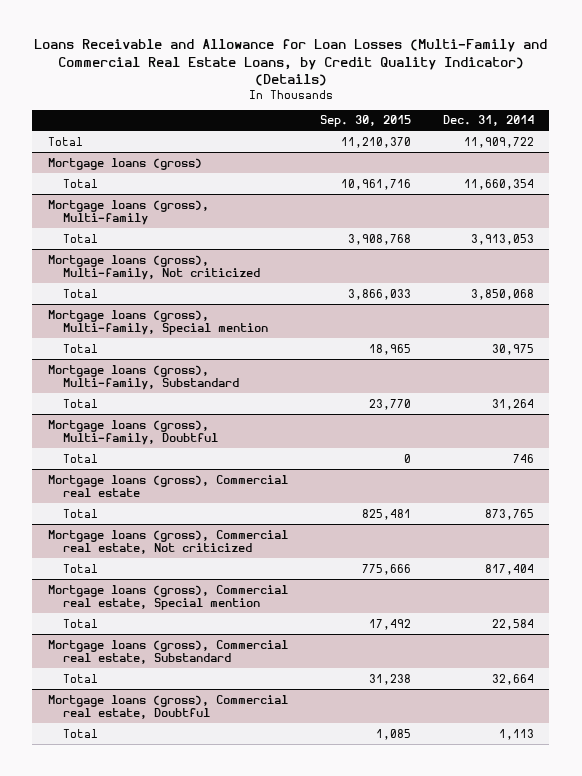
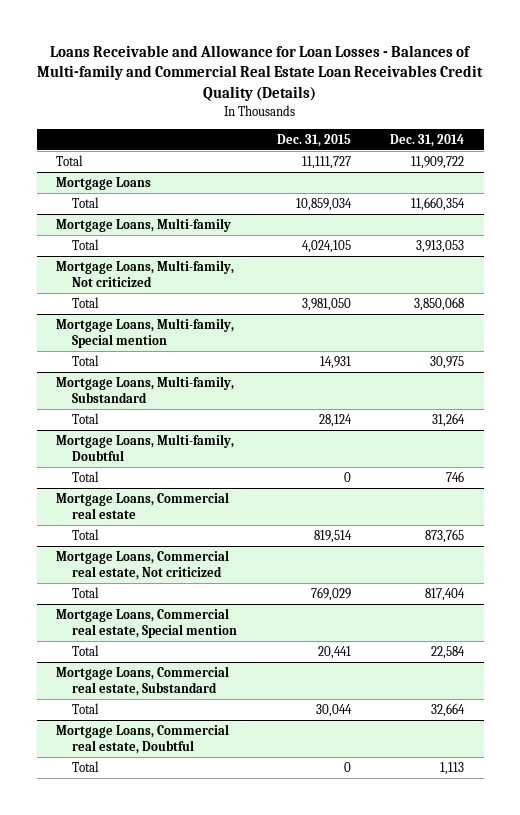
- Loans Receivable and Allowance for Loan Losses (Multi-Family and Commercial Real Estate Loans, by Credit Quality Indicator) (Details)
+ Loans Receivable and Allowance for Loan Losses - Balances of Multi-family and Commercial Real Estate Loan Receivables Credit Quality (Details)
- | Sep. 30, 2015 | Dec. 31, 2014
+ | Dec. 31, 2015 | Dec. 31, 2014
- Mortgage loans (gross)
+ Mortgage Loans
- Mortgage loans (gross), Multi-family
+ Mortgage Loans, Multi-family
- Mortgage loans (gross), Multi-family, Not criticized
+ Mortgage Loans, Multi-family, Not criticized
- Mortgage loans (gross), Multi-family, Special mention
+ Mortgage Loans, Multi-family, Special mention
- Mortgage loans (gross), Multi-family, Substandard
+ Mortgage Loans, Multi-family, Substandard
- Mortgage loans (gross), Multi-family, Doubtful
+ Mortgage Loans, Multi-family, Doubtful
- Mortgage loans (gross), Commercial real estate
+ Mortgage Loans, Commercial real estate
- Mortgage loans (gross), Commercial real estate, Not criticized
+ Mortgage Loans, Commercial real estate, Not criticized
- Mortgage loans (gross), Commercial real estate, Special mention
+ Mortgage Loans, Commercial real estate, Special mention
- Mortgage loans (gross), Commercial real estate, Substandard
+ Mortgage Loans, Commercial real estate, Substandard
- Mortgage loans (gross), Commercial real estate, Doubtful
+ Mortgage Loans, Commercial real estate, Doubtful

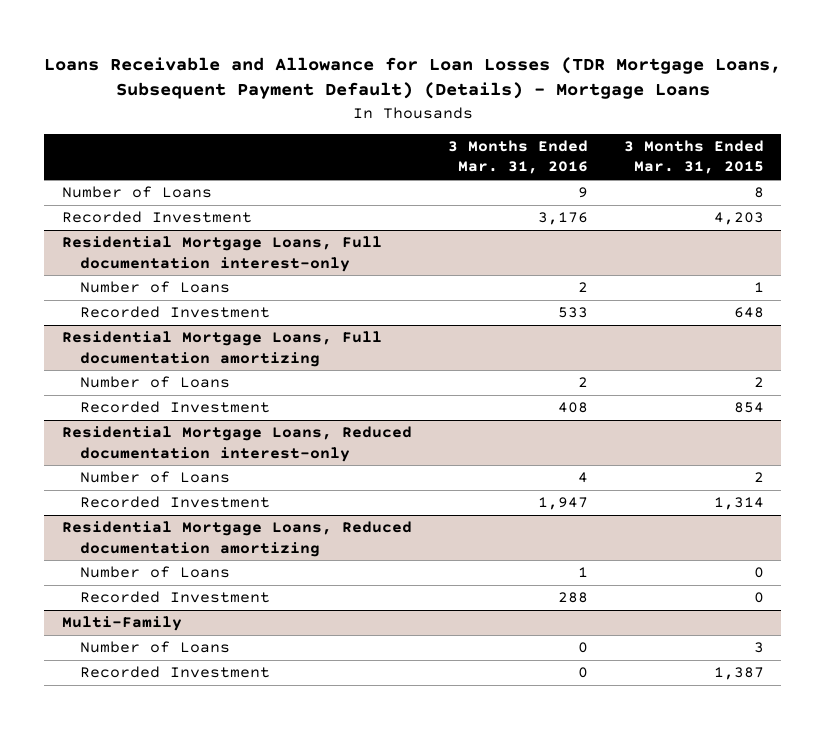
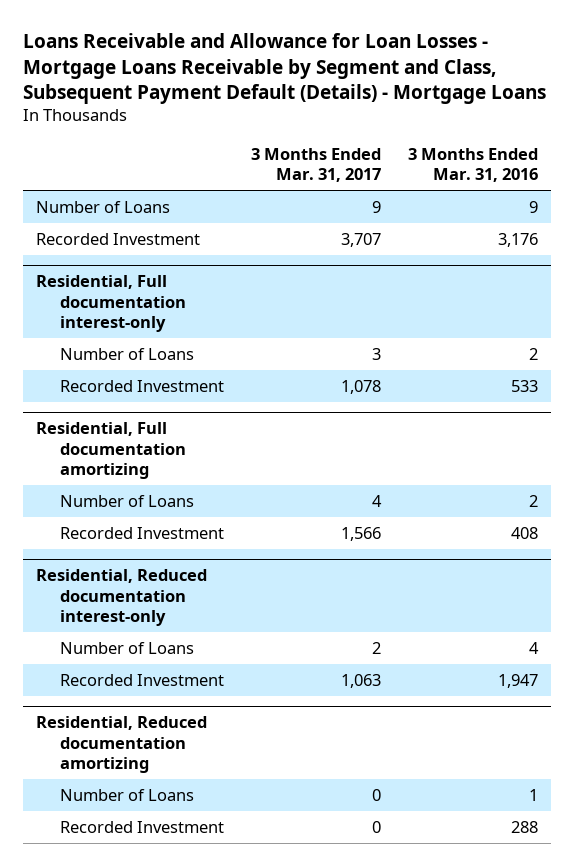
- Loans Receivable and Allowance for Loan Losses (TDR Mortgage Loans, Subsequent Payment Default) (Details) - Mortgage Loans
+ Loans Receivable and Allowance for Loan Losses - Mortgage Loans Receivable by Segment and Class, Subsequent Payment Default (Details) - Mortgage Loans
- | 3 Months Ended Mar. 31, 2016 | 3 Months Ended Mar. 31, 2015
+ | 3 Months Ended Mar. 31, 2017 | 3 Months Ended Mar. 31, 2016
- Residential Mortgage Loans, Full documentation interest-only
+ Residential, Full documentation interest-only
- Residential Mortgage Loans, Full documentation amortizing
+ Residential, Full documentation amortizing
- Residential Mortgage Loans, Reduced documentation interest-only
+ Residential, Reduced documentation interest-only
- Residential Mortgage Loans, Reduced documentation amortizing
+ Residential, Reduced documentation amortizing
- Multi-Family
- Number of Loans | 0 | 3
- Recorded Investment | 0 | 1,387

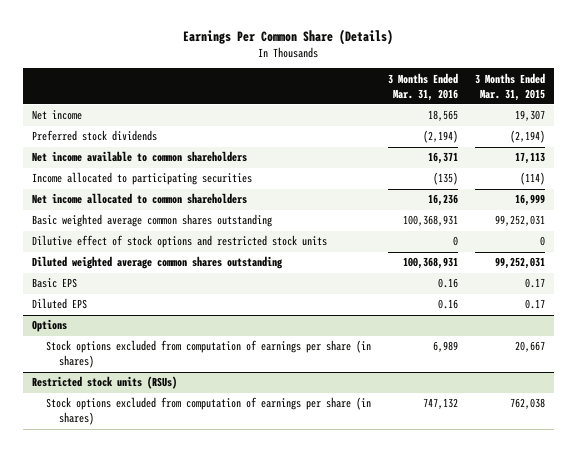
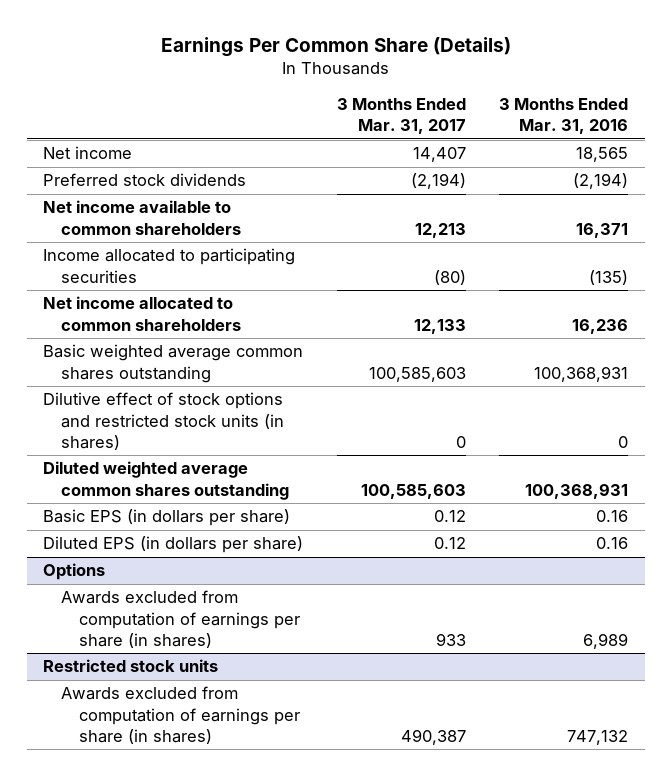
- | 3 Months Ended Mar. 31, 2016 | 3 Months Ended Mar. 31, 2015
+ | 3 Months Ended Mar. 31, 2017 | 3 Months Ended Mar. 31, 2016
- Dilutive effect of stock options and restricted stock units | 0 | 0
+ Dilutive effect of stock options and restricted stock units (in shares) | 0 | 0
- Basic EPS | 0.16 | 0.17
- Diluted EPS | 0.16 | 0.17
+ Basic EPS (in dollars per share) | 0.12 | 0.16
+ Diluted EPS (in dollars per share) | 0.12 | 0.16
@ Options
- Stock options excluded from computation of earnings per share (in shares) | 6,989 | 20,667
- Restricted stock units (RSUs)
- Stock options excluded from computation of earnings per share (in shares) | 747,132 | 762,038
@ Options
+ Awards excluded from computation of earnings per share (in shares) | 933 | 6,989
+ Restricted stock units
+ Awards excluded from computation of earnings per share (in shares) | 490,387 | 747,132

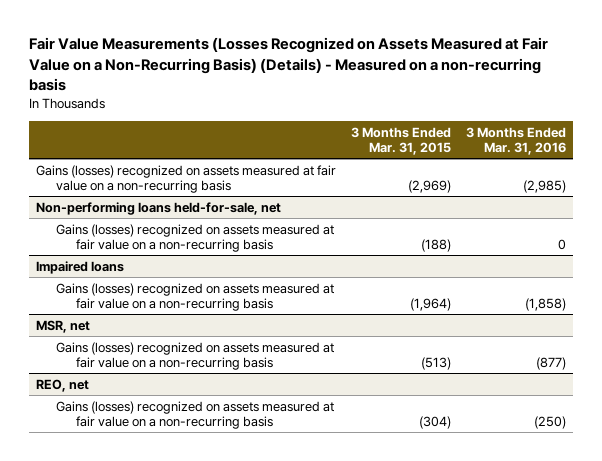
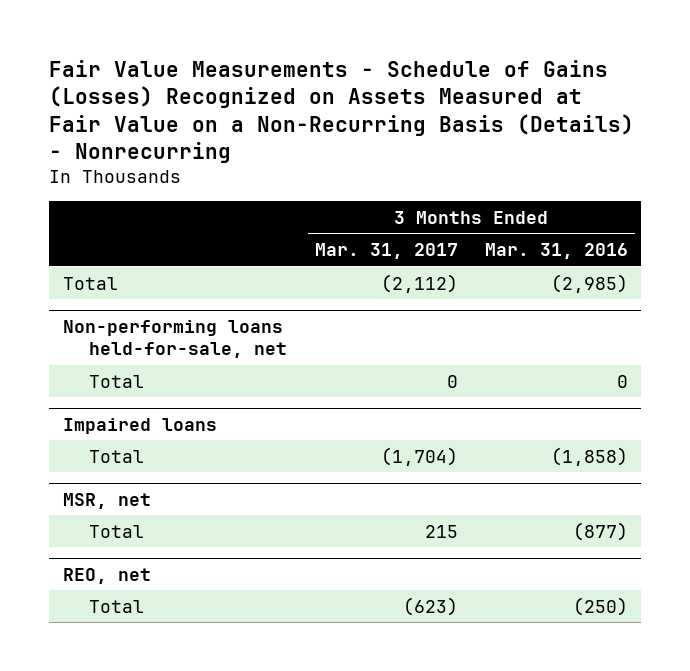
- Fair Value Measurements (Losses Recognized on Assets Measured at Fair Value on a Non-Recurring Basis) (Details) - Measured on a non-recurring basis
+ Fair Value Measurements - Schedule of Gains (Losses) Recognized on Assets Measured at Fair Value on a Non-Recurring Basis (Details) - Nonrecurring
- | 3 Months Ended Mar. 31, 2015 | 3 Months Ended Mar. 31, 2016
+ | 3 Months Ended Mar. 31, 2017 | 3 Months Ended Mar. 31, 2016
- Gains (losses) recognized on assets measured at fair value on a non-recurring basis | (2,969) | (2,985)
+ Total | (2,112) | (2,985)
@ Non-performing loans held-for-sale, net
- Gains (losses) recognized on assets measured at fair value on a non-recurring basis | (188) | 0
+ Total | 0 | 0
@ Impaired loans
- Gains (losses) recognized on assets measured at fair value on a non-recurring basis | (1,964) | (1,858)
+ Total | (1,704) | (1,858)
@ MSR, net
- Gains (losses) recognized on assets measured at fair value on a non-recurring basis | (513) | (877)
+ Total | 215 | (877)
@ REO, net
- Gains (losses) recognized on assets measured at fair value on a non-recurring basis | (304) | (250)
+ Total | (623) | (250)

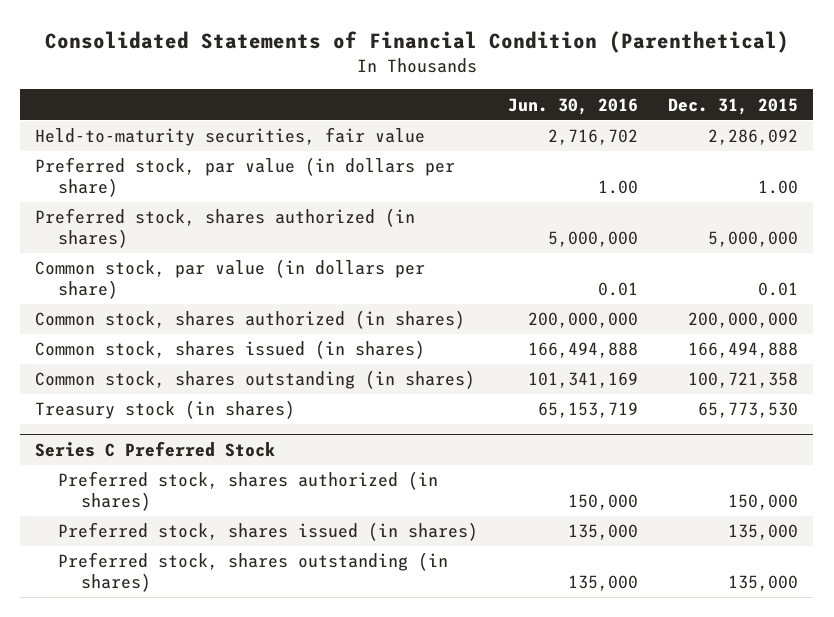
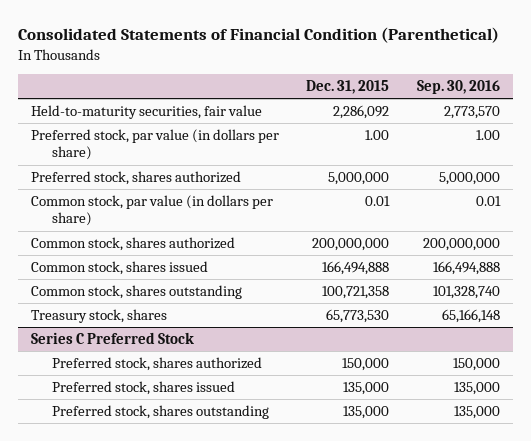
- | Jun. 30, 2016 | Dec. 31, 2015
+ | Dec. 31, 2015 | Sep. 30, 2016
- Preferred stock, shares authorized (in shares) | 5,000,000 | 5,000,000
+ Preferred stock, shares authorized | 5,000,000 | 5,000,000
- Common stock, shares authorized (in shares) | 200,000,000 | 200,000,000
- Common stock, shares issued (in shares) | 166,494,888 | 166,494,888
- Common stock, shares outstanding (in shares) | 101,341,169 | 100,721,358
- Treasury stock (in shares) | 65,153,719 | 65,773,530
+ Common stock, shares authorized | 200,000,000 | 200,000,000
+ Common stock, shares issued | 166,494,888 | 166,494,888
+ Common stock, shares outstanding | 100,721,358 | 101,328,740
+ Treasury stock, shares | 65,773,530 | 65,166,148
@ Series C Preferred Stock
- Preferred stock, shares authorized (in shares) | 150,000 | 150,000
- Preferred stock, shares issued (in shares) | 135,000 | 135,000
- Preferred stock, shares outstanding (in shares) | 135,000 | 135,000
+ Preferred stock, shares authorized | 150,000 | 150,000
+ Preferred stock, shares issued | 135,000 | 135,000
+ Preferred stock, shares outstanding | 135,000 | 135,000

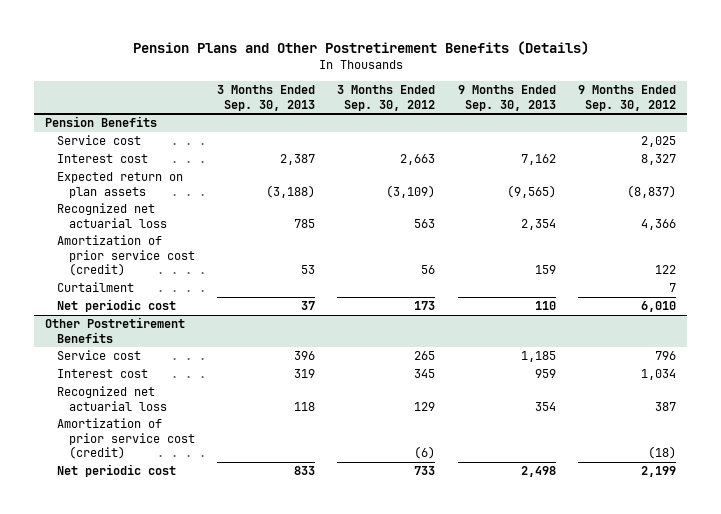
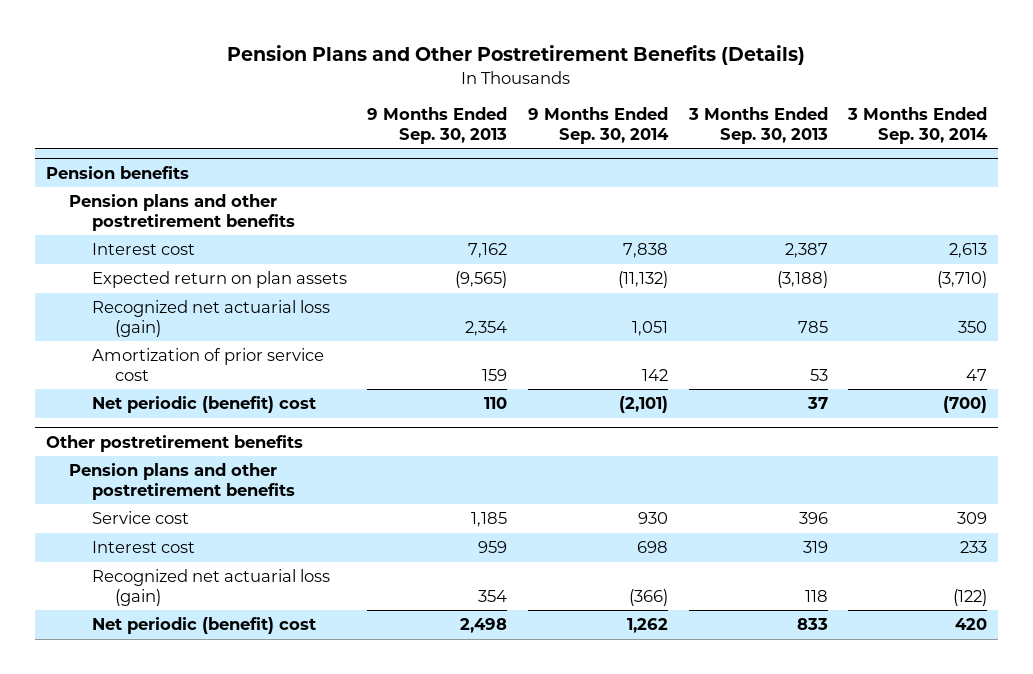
- | 3 Months Ended Sep. 30, 2013 | 3 Months Ended Sep. 30, 2012 | 9 Months Ended Sep. 30, 2013 | 9 Months Ended Sep. 30, 2012
+ | 9 Months Ended Sep. 30, 2013 | 9 Months Ended Sep. 30, 2014 | 3 Months Ended Sep. 30, 2013 | 3 Months Ended Sep. 30, 2014
- Pension Benefits
- Service cost | | | | 2,025
+ Pension benefits
+ Pension plans and other postretirement benefits
- Recognized net actuarial loss | 785 | 563 | 2,354 | 4,366
- Amortization of prior service cost (credit) | 53 | 56 | 159 | 122
- Curtailment | | | | 7
- Net periodic cost | 37 | 173 | 110 | 6,010
- Other Postretirement Benefits
+ Recognized net actuarial loss (gain) | 2,354 | 1,051 | 785 | 350
+ Amortization of prior service cost | 159 | 142 | 53 | 47
+ Net periodic (benefit) cost | 110 | (2,101) | 37 | (700)
+ Other postretirement benefits
+ Pension plans and other postretirement benefits
- Recognized net actuarial loss | 118 | 129 | 354 | 387
- Amortization of prior service cost (credit) | | (6) | | (18)
- Net periodic cost | 833 | 733 | 2,498 | 2,199
+ Recognized net actuarial loss (gain) | 354 | (366) | 118 | (122)
+ Net periodic (benefit) cost | 2,498 | 1,262 | 833 | 420

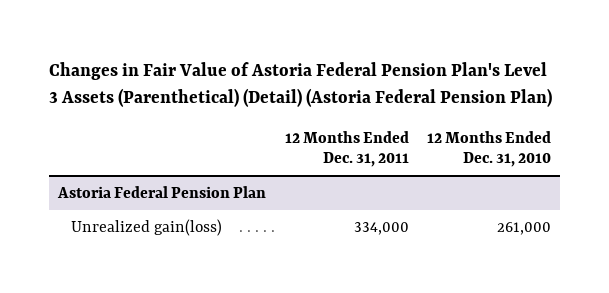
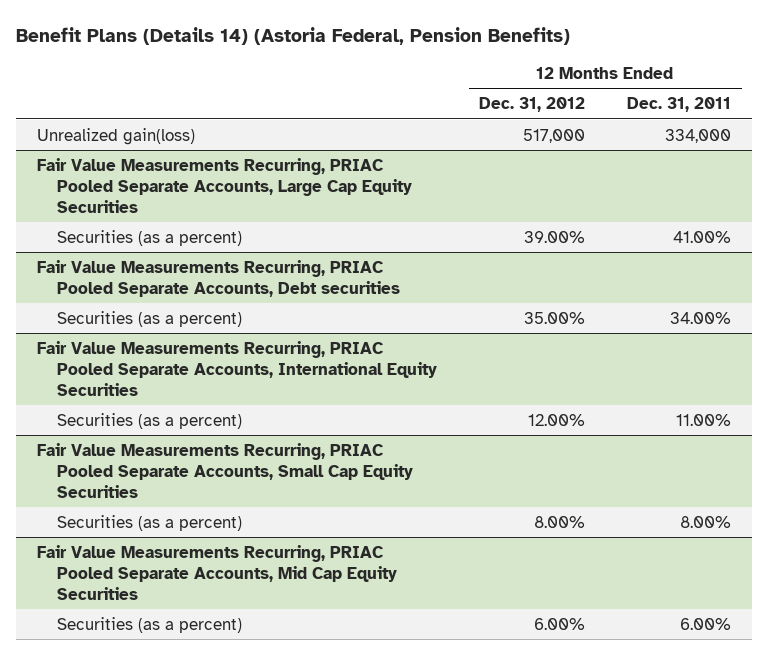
- Changes in Fair Value of Astoria Federal Pension Plan's Level 3 Assets (Parenthetical) (Detail) (Astoria Federal Pension Plan)
+ Benefit Plans (Details 14) (Astoria Federal, Pension Benefits)
- | 12 Months Ended Dec. 31, 2011 | 12 Months Ended Dec. 31, 2010
+ | 12 Months Ended Dec. 31, 2012 | 12 Months Ended Dec. 31, 2011
- Astoria Federal Pension Plan
+ Fair Value Measurements Recurring, PRIAC Pooled Separate Accounts, Large Cap Equity Securities
+ Securities (as a percent) | 39.00% | 41.00%
+ Fair Value Measurements Recurring, PRIAC Pooled Separate Accounts, Debt securities
+ Securities (as a percent) | 35.00% | 34.00%
+ Fair Value Measurements Recurring, PRIAC Pooled Separate Accounts, International Equity Securities
+ Securities (as a percent) | 12.00% | 11.00%
+ Fair Value Measurements Recurring, PRIAC Pooled Separate Accounts, Small Cap Equity Securities
+ Securities (as a percent) | 8.00% | 8.00%
+ Fair Value Measurements Recurring, PRIAC Pooled Separate Accounts, Mid Cap Equity Securities
+ Securities (as a percent) | 6.00% | 6.00%

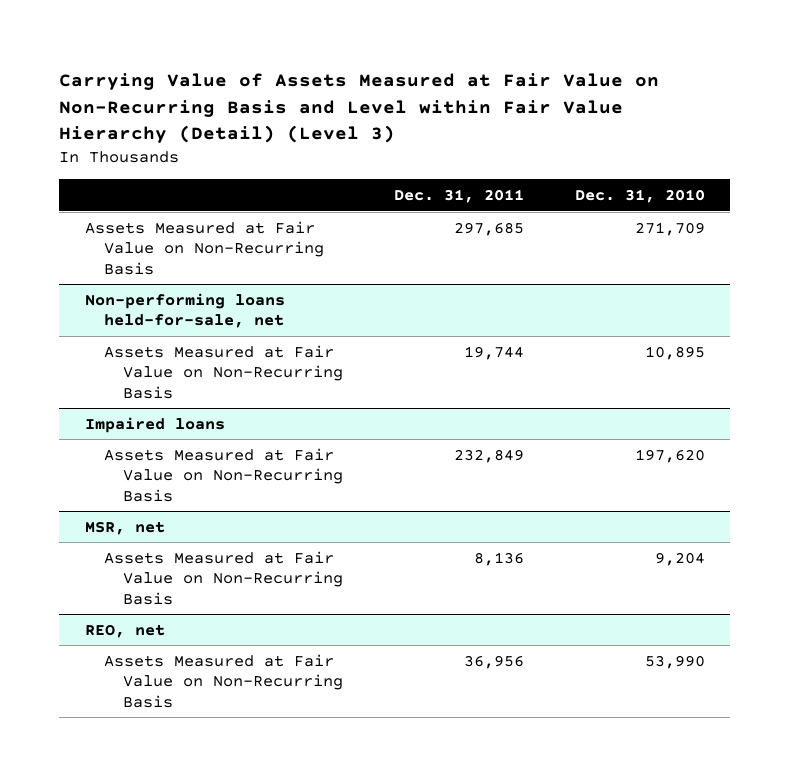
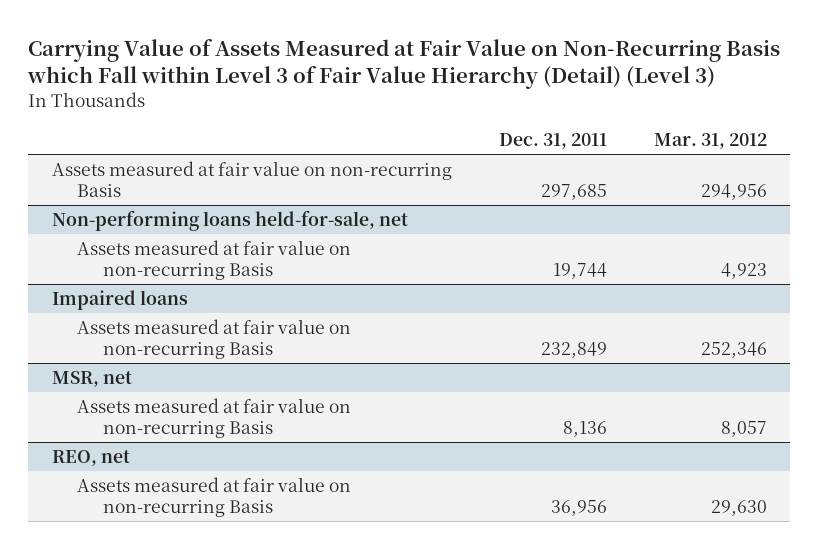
- Carrying Value of Assets Measured at Fair Value on Non-Recurring Basis and Level within Fair Value Hierarchy (Detail) (Level 3)
+ Carrying Value of Assets Measured at Fair Value on Non-Recurring Basis which Fall within Level 3 of Fair Value Hierarchy (Detail) (Level 3)
- | Dec. 31, 2011 | Dec. 31, 2010
+ | Dec. 31, 2011 | Mar. 31, 2012
- Assets Measured at Fair Value on Non-Recurring Basis | 297,685 | 271,709
+ Assets measured at fair value on non-recurring Basis | 297,685 | 294,956
@ Non-performing loans held-for-sale, net
- Assets Measured at Fair Value on Non-Recurring Basis | 19,744 | 10,895
+ Assets measured at fair value on non-recurring Basis | 19,744 | 4,923
@ Impaired loans
- Assets Measured at Fair Value on Non-Recurring Basis | 232,849 | 197,620
+ Assets measured at fair value on non-recurring Basis | 232,849 | 252,346
@ MSR, net
- Assets Measured at Fair Value on Non-Recurring Basis | 8,136 | 9,204
+ Assets measured at fair value on non-recurring Basis | 8,136 | 8,057
@ REO, net
- Assets Measured at Fair Value on Non-Recurring Basis | 36,956 | 53,990
+ Assets measured at fair value on non-recurring Basis | 36,956 | 29,630

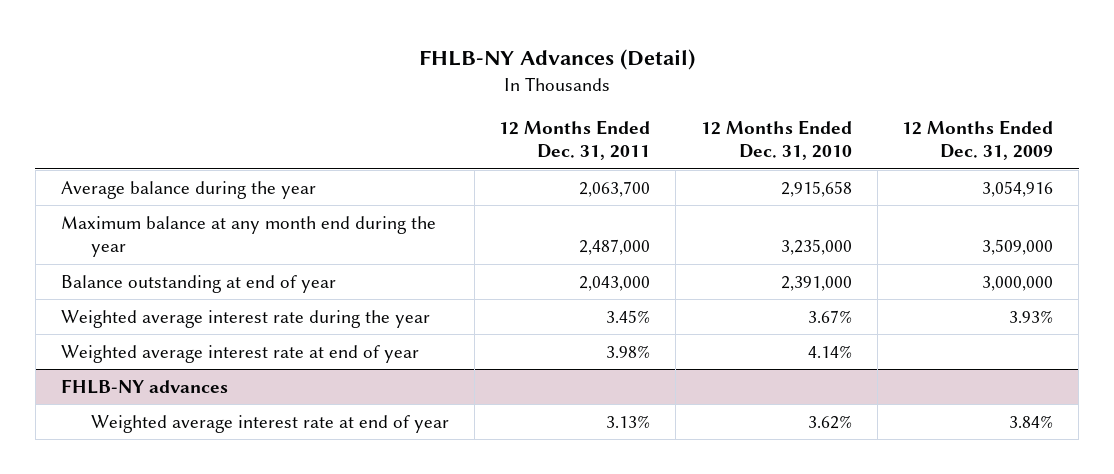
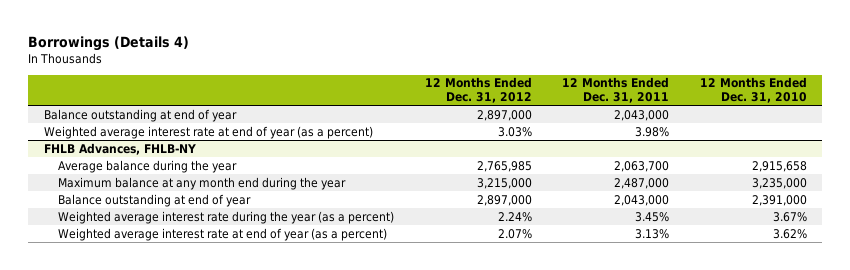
- FHLB-NY Advances (Detail)
+ Borrowings (Details 4)
- | 12 Months Ended Dec. 31, 2011 | 12 Months Ended Dec. 31, 2010 | 12 Months Ended Dec. 31, 2009
+ | 12 Months Ended Dec. 31, 2012 | 12 Months Ended Dec. 31, 2011 | 12 Months Ended Dec. 31, 2010
+ Balance outstanding at end of year | 2,897,000 | 2,043,000 |
+ Weighted average interest rate at end of year (as a percent) | 3.03% | 3.98% |
+ FHLB Advances, FHLB-NY
- Weighted average interest rate during the year | 3.45% | 3.67% | 3.93%
- Weighted average interest rate at end of year | 3.98% | 4.14% |
- FHLB-NY advances
- Weighted average interest rate at end of year | 3.13% | 3.62% | 3.84%
+ Weighted average interest rate during the year (as a percent) | 2.24% | 3.45% | 3.67%
+ Weighted average interest rate at end of year (as a percent) | 2.07% | 3.13% | 3.62%

